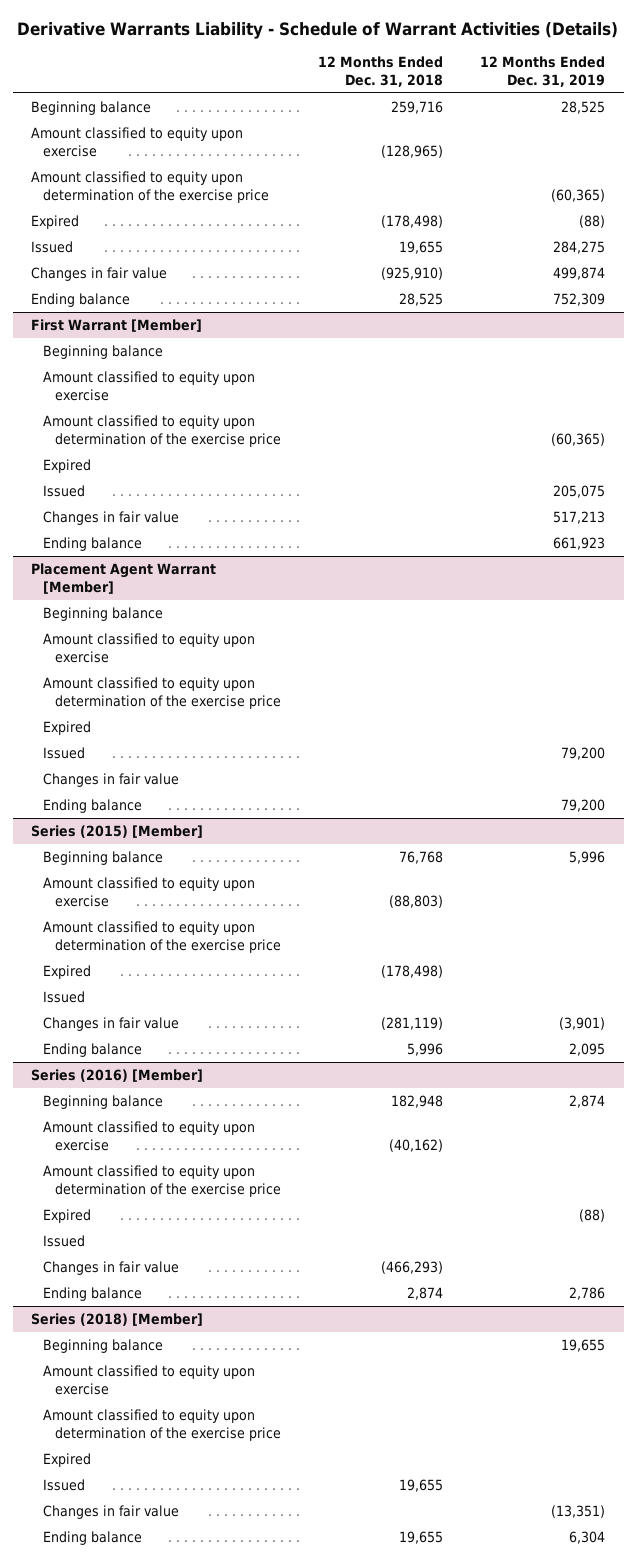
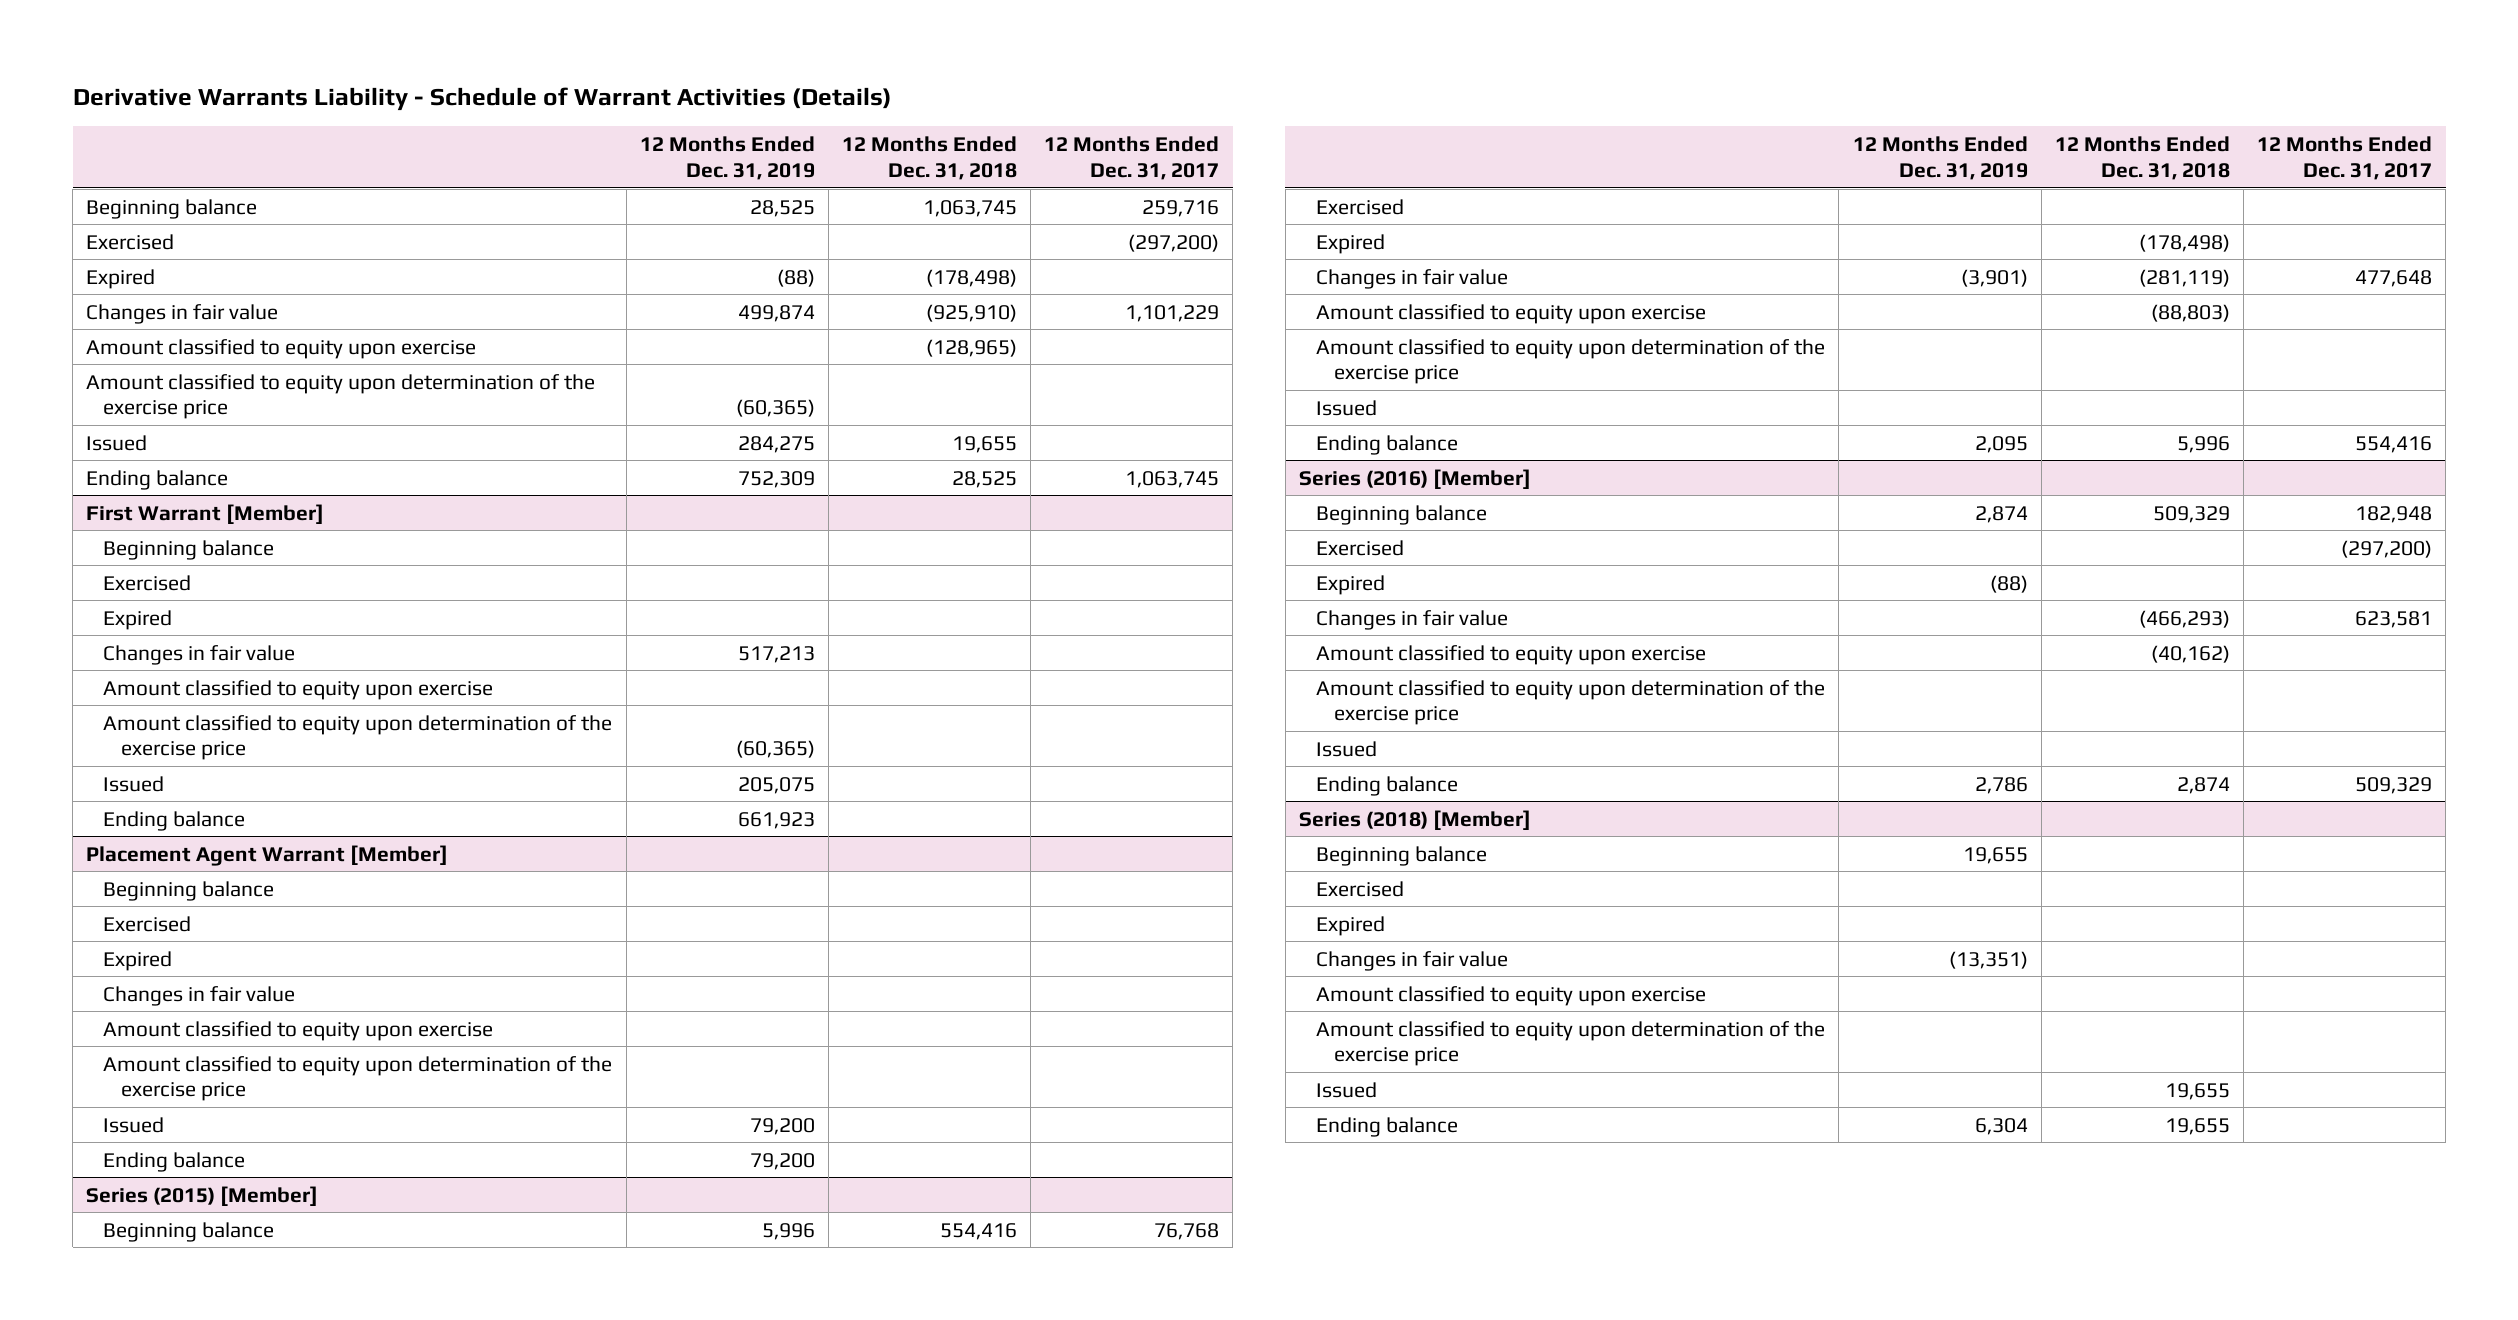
- | 12 Months Ended Dec. 31, 2018 | 12 Months Ended Dec. 31, 2019
+ | 12 Months Ended Dec. 31, 2019 | 12 Months Ended Dec. 31, 2018 | 12 Months Ended Dec. 31, 2017
- Beginning balance | 259,716 | 28,525
+ Beginning balance | 28,525 | 1,063,745 | 259,716
+ Exercised | | | (297,200)
moved up: Expired | (88) | (178,498) |
moved up: Changes in fair value | 499,874 | (925,910) | 1,101,229
@ First Warrant [Member]
+ Exercised
moved up: Expired
moved up: Changes in fair value | 517,213 | |
@ Placement Agent Warrant [Member]
+ Exercised
moved up: Expired
moved up: Changes in fair value
@ Series (2015) [Member]
- Beginning balance | 76,768 | 5,996
+ Beginning balance | 5,996 | 554,416 | 76,768
+ Exercised
moved up: Expired | | (178,498) |
moved up: Changes in fair value | (3,901) | (281,119) | 477,648
@ Series (2016) [Member]
- Beginning balance | 182,948 | 2,874
+ Beginning balance | 2,874 | 509,329 | 182,948
+ Exercised | | | (297,200)
moved up: Expired | (88) | |
moved up: Changes in fair value | | (466,293) | 623,581
@ Series (2018) [Member]
+ Exercised
moved up: Expired
moved up: Changes in fair value | (13,351) | |

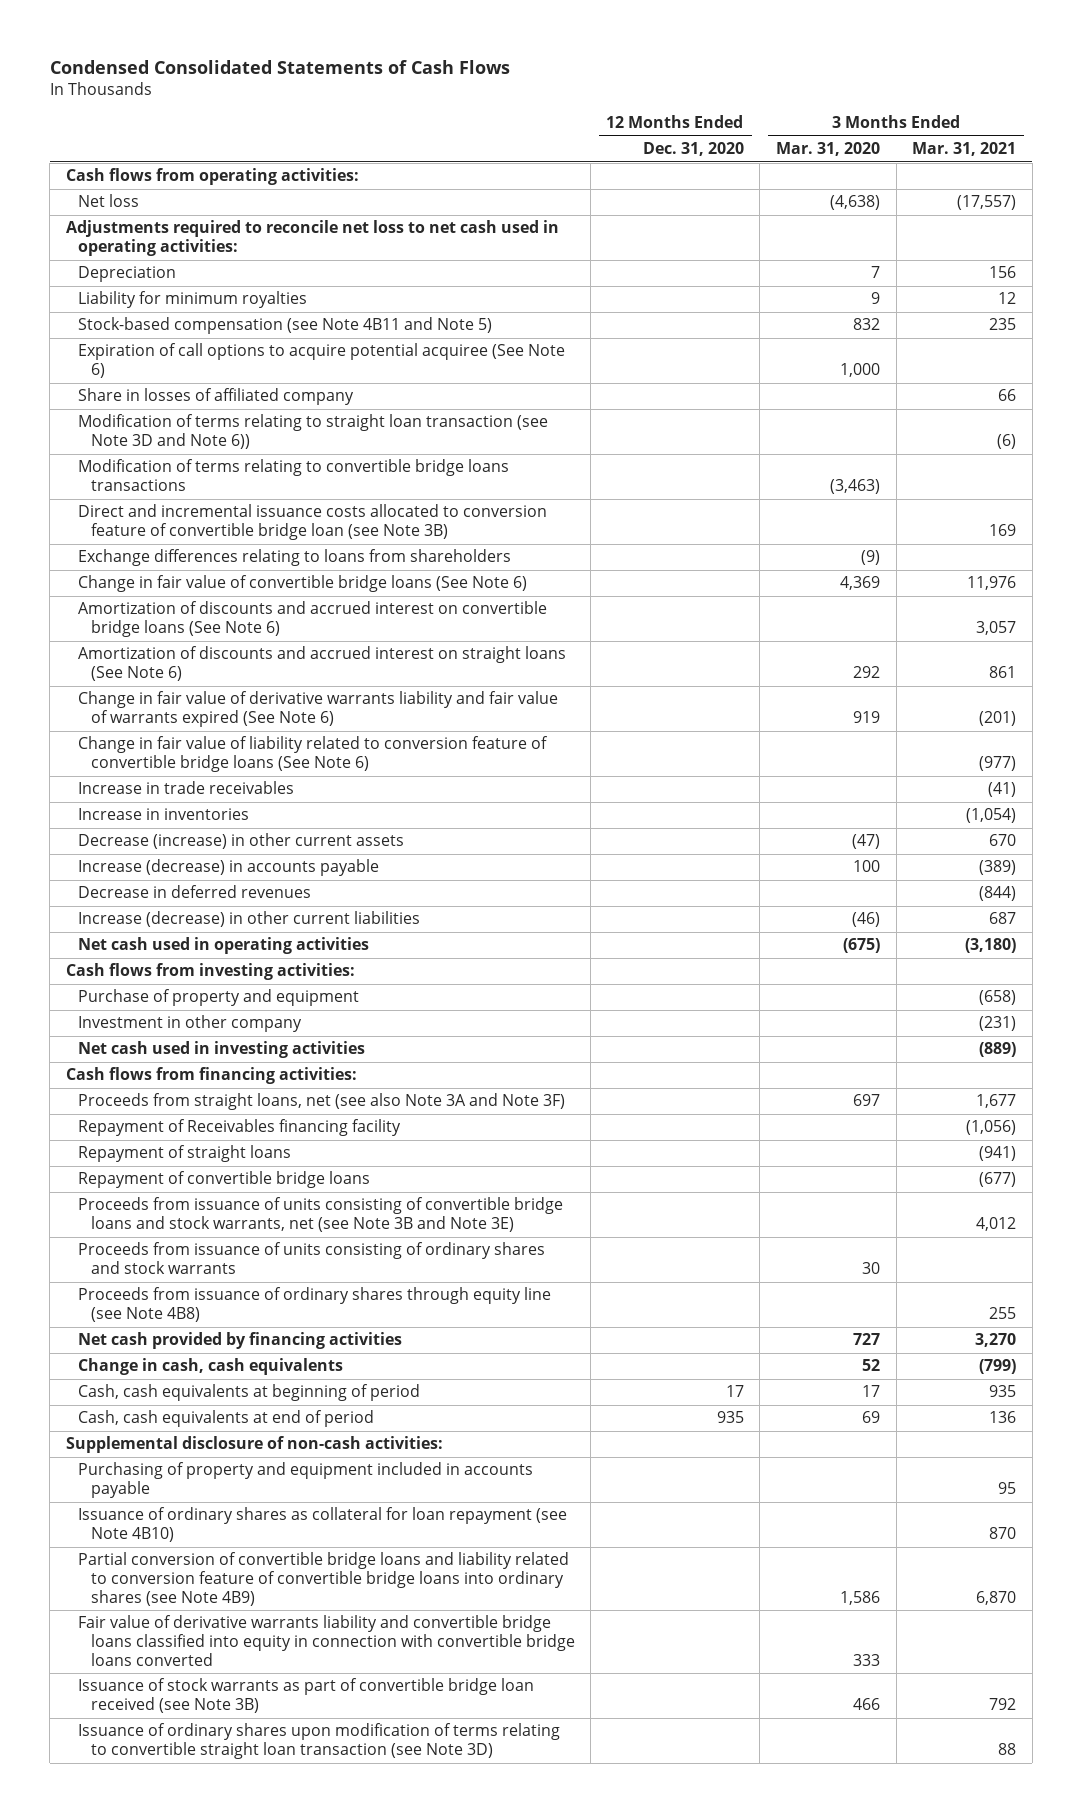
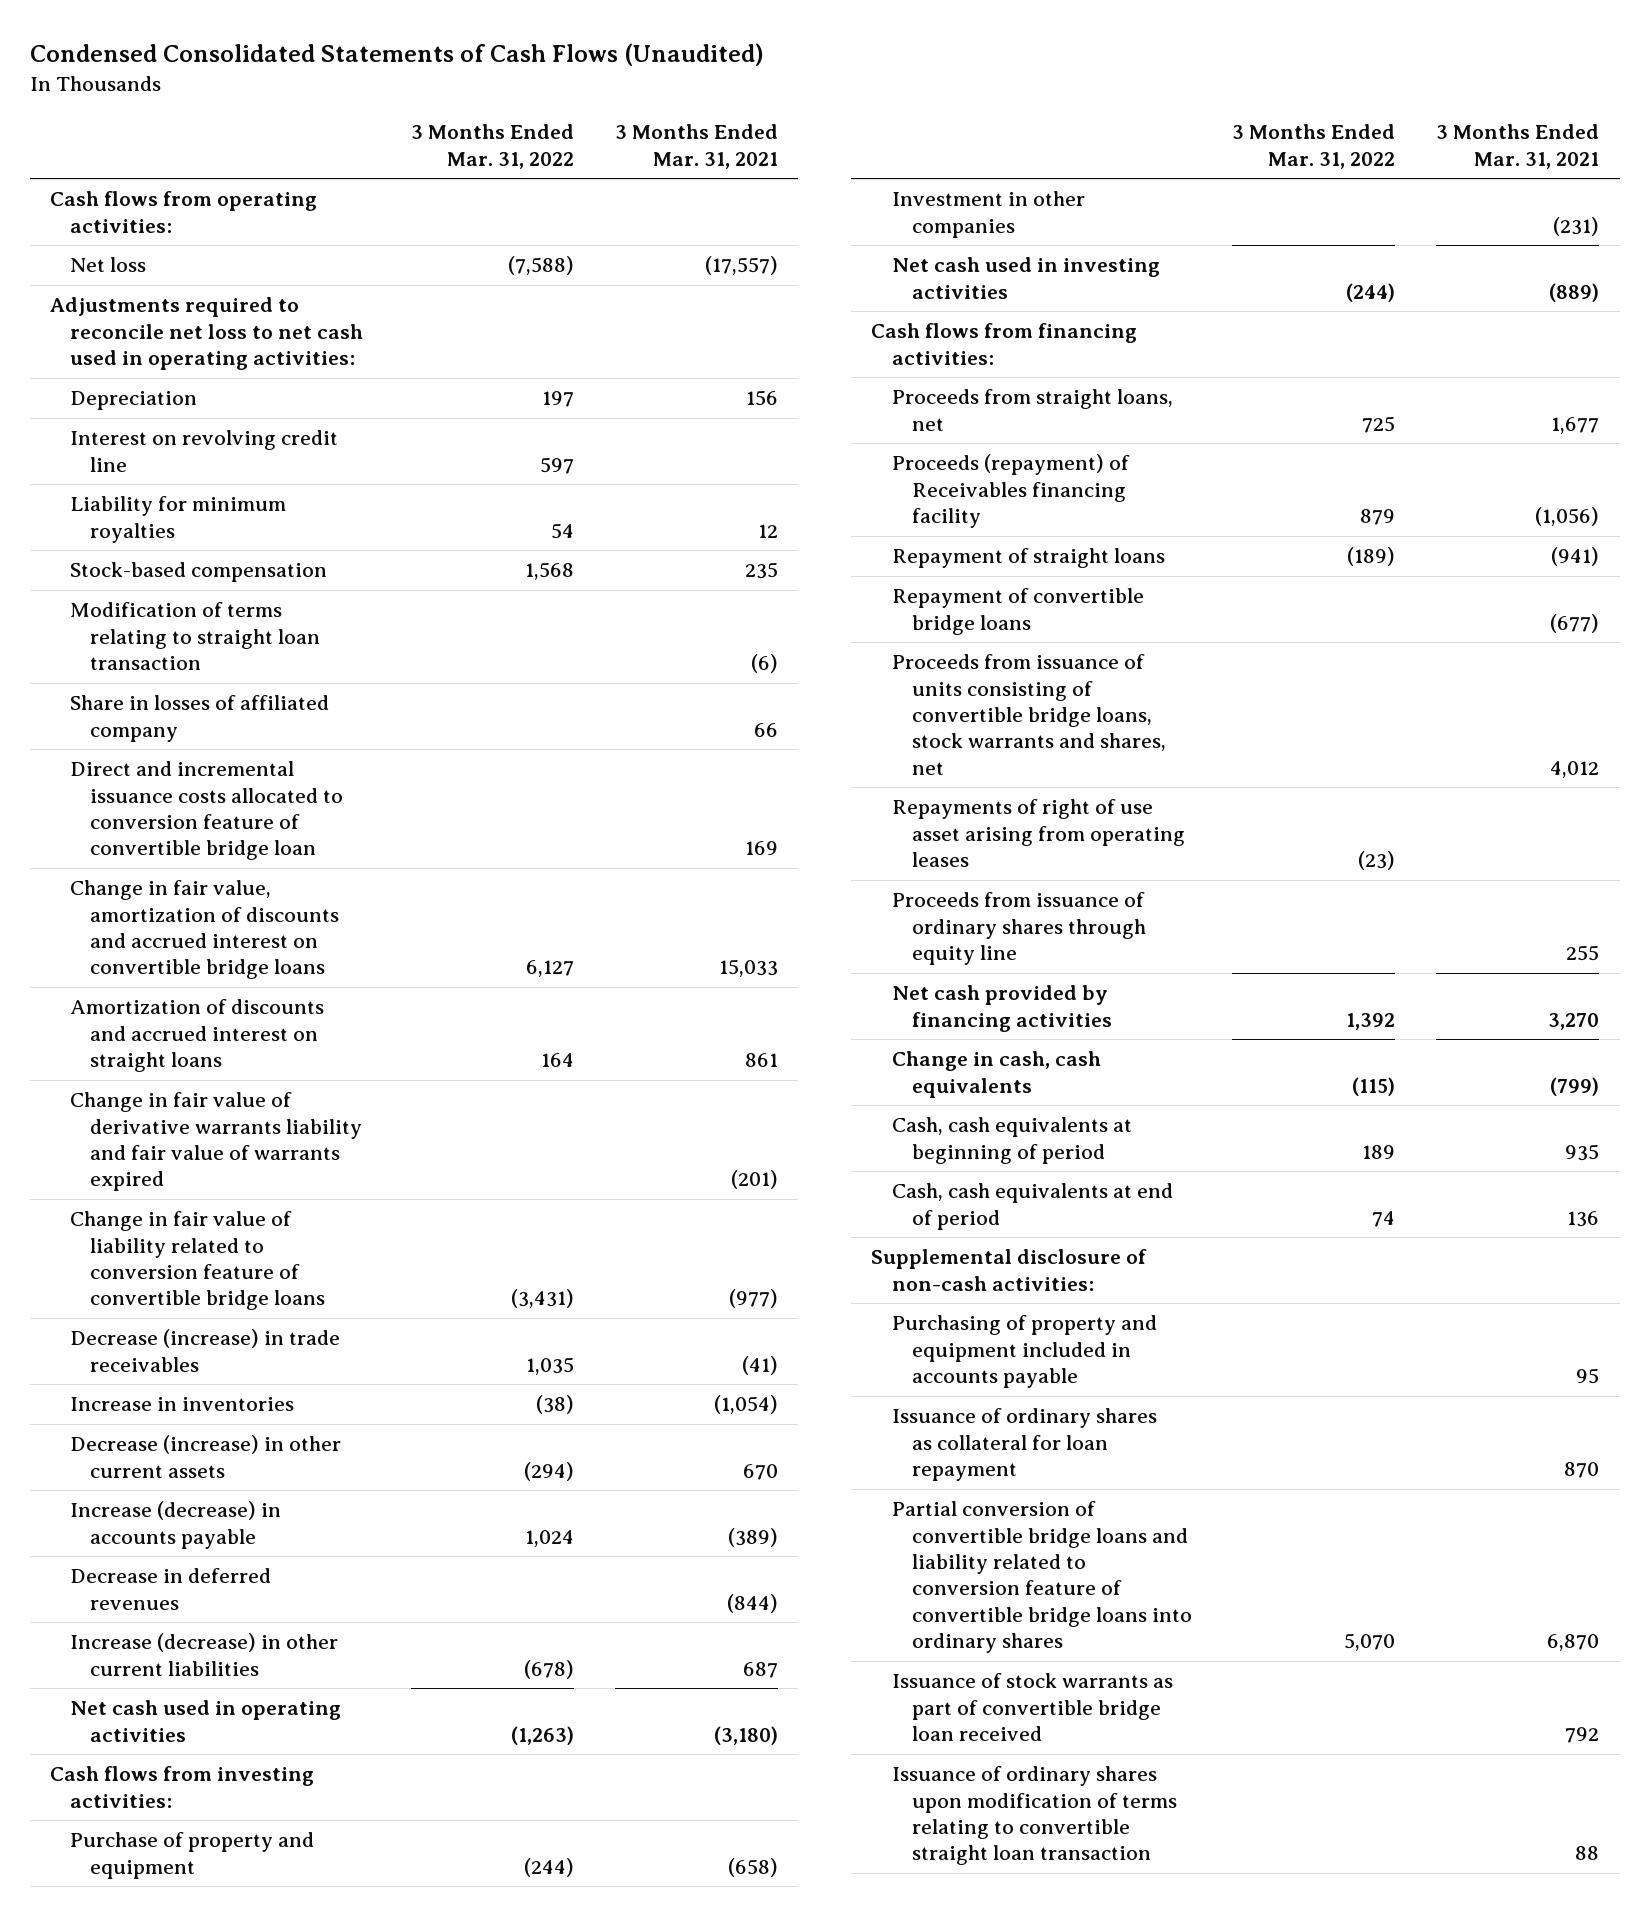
- Condensed Consolidated Statements of Cash Flows
+ Condensed Consolidated Statements of Cash Flows (Unaudited)
- | 12 Months Ended Dec. 31, 2020 | 3 Months Ended Mar. 31, 2020 | 3 Months Ended Mar. 31, 2021
+ | 3 Months Ended Mar. 31, 2022 | 3 Months Ended Mar. 31, 2021
+ Interest on revolving credit line | 597 |
- Stock-based compensation (see Note 4B11 and Note 5) | | 832 | 235
- Expiration of call options to acquire potential acquiree (See Note 6) | | 1,000 |
+ Stock-based compensation | 1,568 | 235
+ Modification of terms relating to straight loan transaction | | (6)
- Modification of terms relating to straight loan transaction (see Note 3D and Note 6)) | | | (6)
- Modification of terms relating to convertible bridge loans transactions | | (3,463) |
- Direct and incremental issuance costs allocated to conversion feature of convertible bridge loan (see Note 3B) | | | 169
- Exchange differences relating to loans from shareholders | | (9) |
- Change in fair value of convertible bridge loans (See Note 6) | | 4,369 | 11,976
- Amortization of discounts and accrued interest on convertible bridge loans (See Note 6) | | | 3,057
- Amortization of discounts and accrued interest on straight loans (See Note 6) | | 292 | 861
- Change in fair value of derivative warrants liability and fair value of warrants expired (See Note 6) | | 919 | (201)
- Change in fair value of liability related to conversion feature of convertible bridge loans (See Note 6) | | | (977)
- Increase in trade receivables | | | (41)
+ Direct and incremental issuance costs allocated to conversion feature of convertible bridge loan | | 169
+ Change in fair value, amortization of discounts and accrued interest on convertible bridge loans | 6,127 | 15,033
+ Amortization of discounts and accrued interest on straight loans | 164 | 861
+ Change in fair value of derivative warrants liability and fair value of warrants expired | | (201)
+ Change in fair value of liability related to conversion feature of convertible bridge loans | (3,431) | (977)
+ Decrease (increase) in trade receivables | 1,035 | (41)
- Investment in other company | | | (231)
+ Investment in other companies | | (231)
- Proceeds from straight loans, net (see also Note 3A and Note 3F) | | 697 | 1,677
- Repayment of Receivables financing facility | | | (1,056)
+ Proceeds from straight loans, net | 725 | 1,677
+ Proceeds (repayment) of Receivables financing facility | 879 | (1,056)
- Proceeds from issuance of units consisting of convertible bridge loans and stock warrants, net (see Note 3B and Note 3E) | | | 4,012
- Proceeds from issuance of units consisting of ordinary shares and stock warrants | | 30 |
- Proceeds from issuance of ordinary shares through equity line (see Note 4B8) | | | 255
+ Proceeds from issuance of units consisting of convertible bridge loans, stock warrants and shares, net | | 4,012
+ Repayments of right of use asset arising from operating leases | (23) |
+ Proceeds from issuance of ordinary shares through equity line | | 255
- Issuance of ordinary shares as collateral for loan repayment (see Note 4B10) | | | 870
- Partial conversion of convertible bridge loans and liability related to conversion feature of convertible bridge loans into ordinary shares (see Note 4B9) | | 1,586 | 6,870
- Fair value of derivative warrants liability and convertible bridge loans classified into equity in connection with convertible bridge loans converted | | 333 |
- Issuance of stock warrants as part of convertible bridge loan received (see Note 3B) | | 466 | 792
- Issuance of ordinary shares upon modification of terms relating to convertible straight loan transaction (see Note 3D) | | | 88
+ Issuance of ordinary shares as collateral for loan repayment | | 870
+ Partial conversion of convertible bridge loans and liability related to conversion feature of convertible bridge loans into ordinary shares | 5,070 | 6,870
+ Issuance of stock warrants as part of convertible bridge loan received | | 792
+ Issuance of ordinary shares upon modification of terms relating to convertible straight loan transaction | | 88

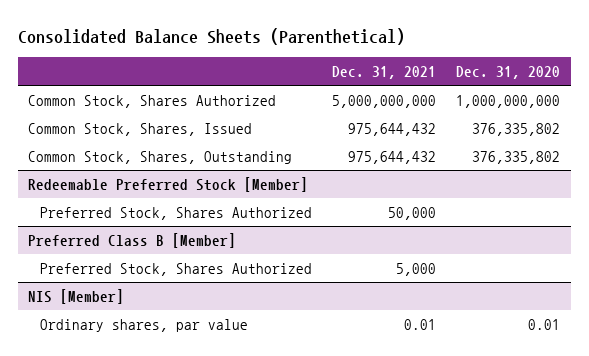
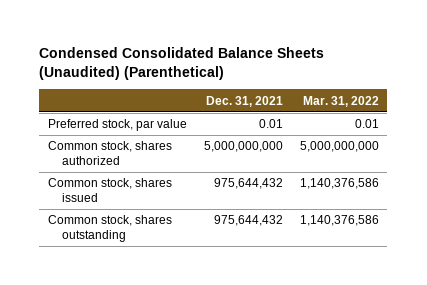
- Consolidated Balance Sheets (Parenthetical)
+ Condensed Consolidated Balance Sheets (Unaudited) (Parenthetical)
- | Dec. 31, 2021 | Dec. 31, 2020
+ | Dec. 31, 2021 | Mar. 31, 2022
- Common Stock, Shares Authorized | 5,000,000,000 | 1,000,000,000
- Common Stock, Shares, Issued | 975,644,432 | 376,335,802
- Common Stock, Shares, Outstanding | 975,644,432 | 376,335,802
- Redeemable Preferred Stock [Member]
- Preferred Stock, Shares Authorized | 50,000 |
- Preferred Class B [Member]
- Preferred Stock, Shares Authorized | 5,000 |
- NIS [Member]
- Ordinary shares, par value | 0.01 | 0.01
+ Preferred stock, par value | 0.01 | 0.01
+ Common stock, shares authorized | 5,000,000,000 | 5,000,000,000
+ Common stock, shares issued | 975,644,432 | 1,140,376,586
+ Common stock, shares outstanding | 975,644,432 | 1,140,376,586

